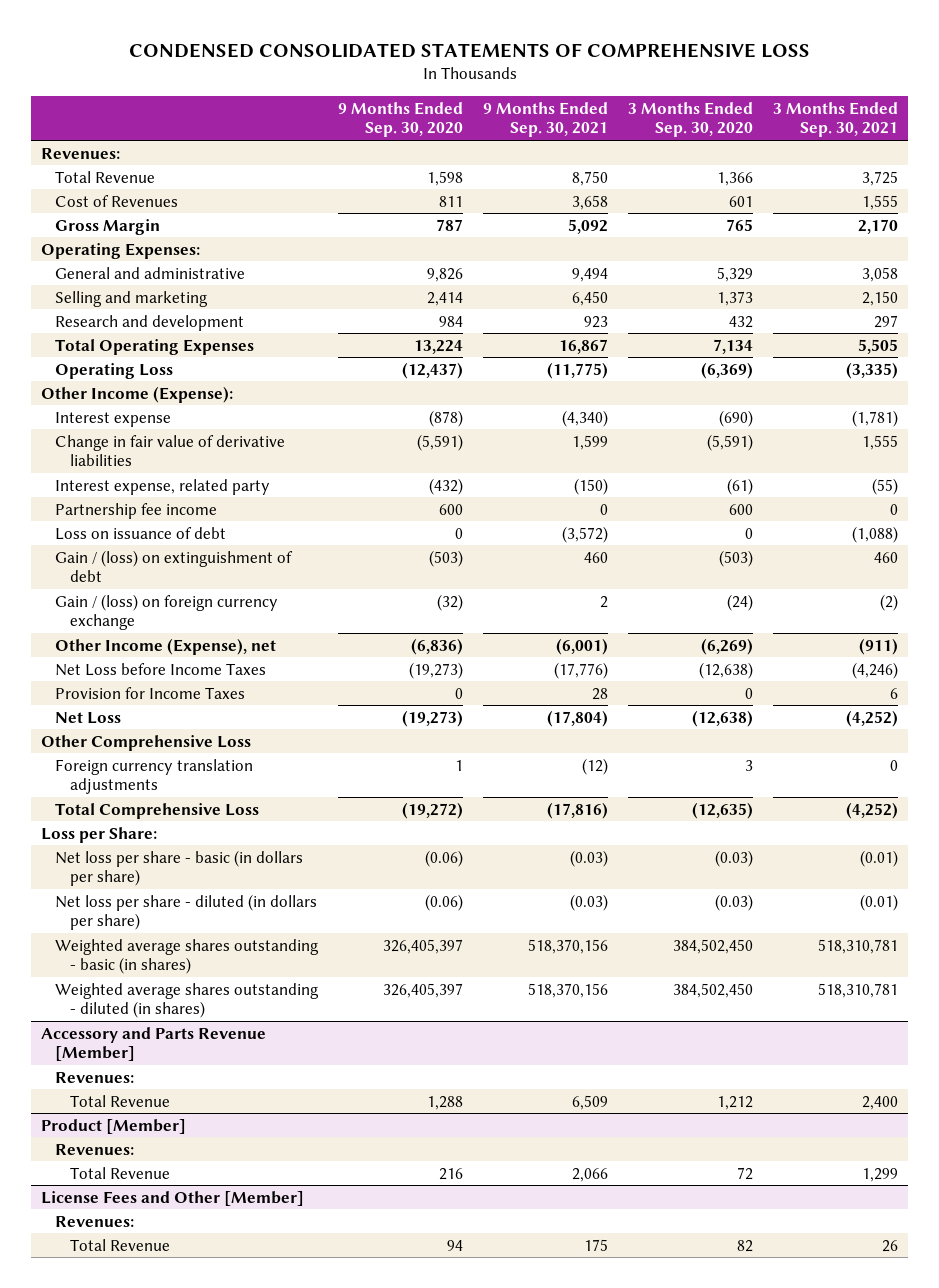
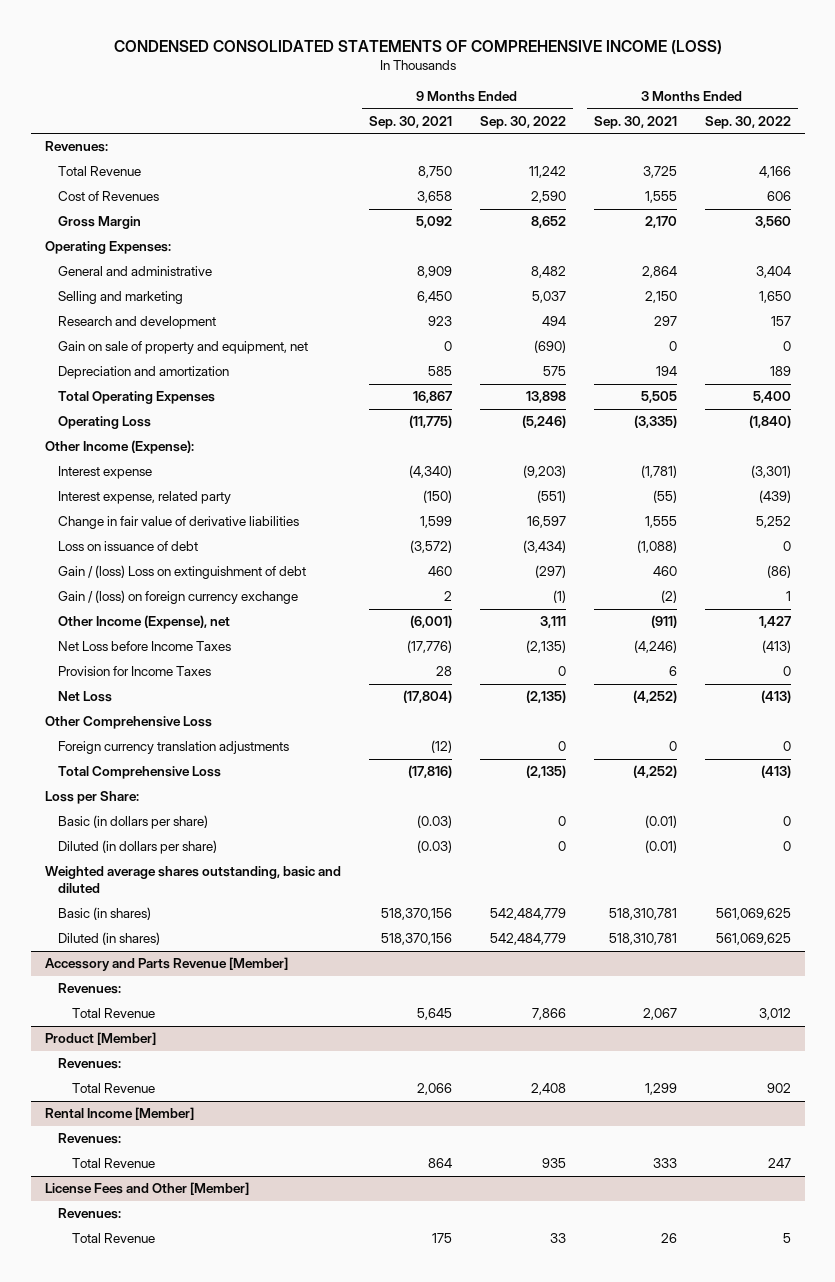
- CONDENSED CONSOLIDATED STATEMENTS OF COMPREHENSIVE LOSS
+ CONDENSED CONSOLIDATED STATEMENTS OF COMPREHENSIVE INCOME (LOSS)
- | 9 Months Ended Sep. 30, 2020 | 9 Months Ended Sep. 30, 2021 | 3 Months Ended Sep. 30, 2020 | 3 Months Ended Sep. 30, 2021
+ | 9 Months Ended Sep. 30, 2021 | 9 Months Ended Sep. 30, 2022 | 3 Months Ended Sep. 30, 2021 | 3 Months Ended Sep. 30, 2022
- General and administrative | 9,826 | 9,494 | 5,329 | 3,058
+ General and administrative | 8,909 | 8,482 | 2,864 | 3,404
+ Gain on sale of property and equipment, net | 0 | (690) | 0 | 0
+ Depreciation and amortization | 585 | 575 | 194 | 189
- Partnership fee income | 600 | 0 | 600 | 0
moved down: Change in fair value of derivative liabilities | 1,599 | 16,597 | 1,555 | 5,252
- Gain / (loss) on extinguishment of debt | (503) | 460 | (503) | 460
+ Gain / (loss) Loss on extinguishment of debt | 460 | (297) | 460 | (86)
- Net loss per share - basic (in dollars per share) | (0.06) | (0.03) | (0.03) | (0.01)
- Net loss per share - diluted (in dollars per share) | (0.06) | (0.03) | (0.03) | (0.01)
- Weighted average shares outstanding - basic (in shares) | 326,405,397 | 518,370,156 | 384,502,450 | 518,310,781
- Weighted average shares outstanding - diluted (in shares) | 326,405,397 | 518,370,156 | 384,502,450 | 518,310,781
+ Basic (in dollars per share) | (0.03) | 0 | (0.01) | 0
+ Diluted (in dollars per share) | (0.03) | 0 | (0.01) | 0
+ Weighted average shares outstanding, basic and diluted
+ Basic (in shares) | 518,370,156 | 542,484,779 | 518,310,781 | 561,069,625
+ Diluted (in shares) | 518,370,156 | 542,484,779 | 518,310,781 | 561,069,625
@ Accessory and Parts Revenue [Member]
- Total Revenue | 1,288 | 6,509 | 1,212 | 2,400
+ Total Revenue | 5,645 | 7,866 | 2,067 | 3,012
+ Rental Income [Member]
+ Revenues:
+ Total Revenue | 864 | 935 | 333 | 247

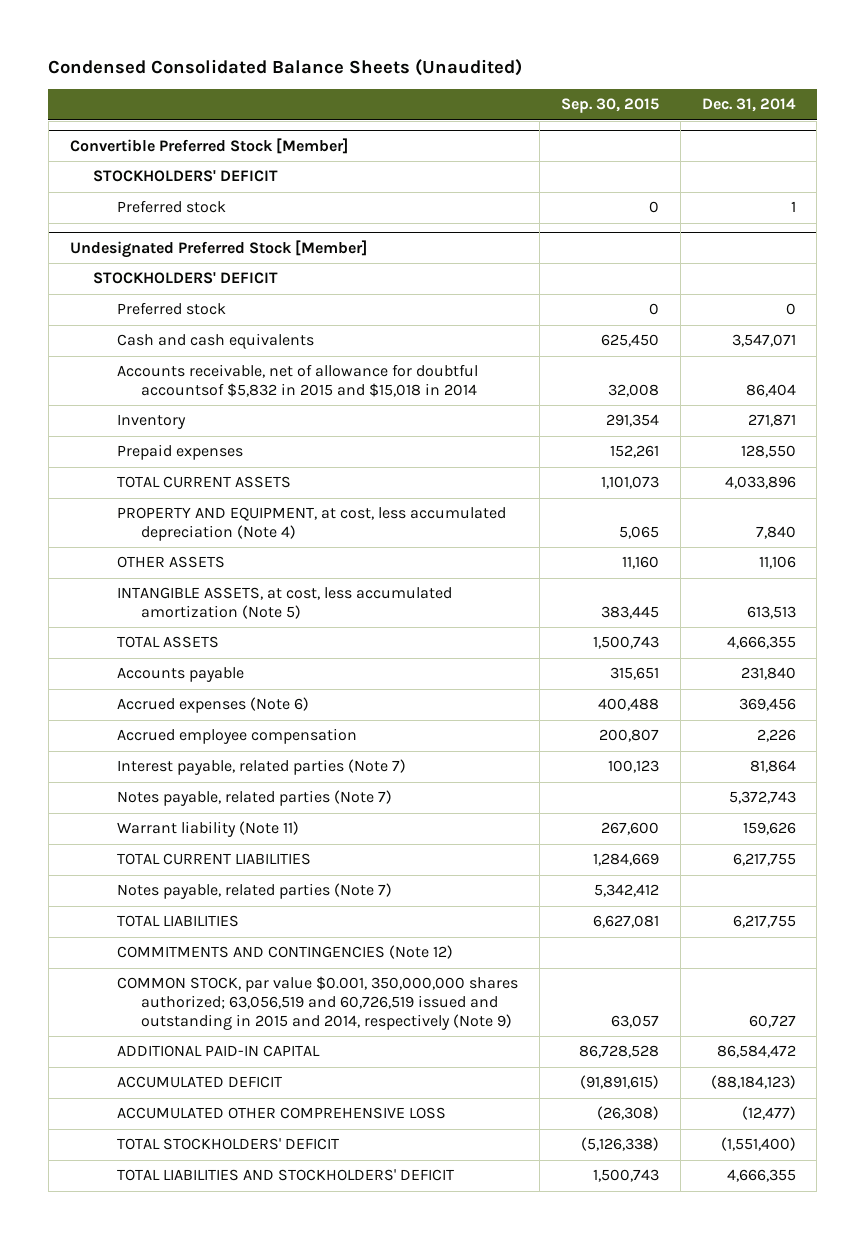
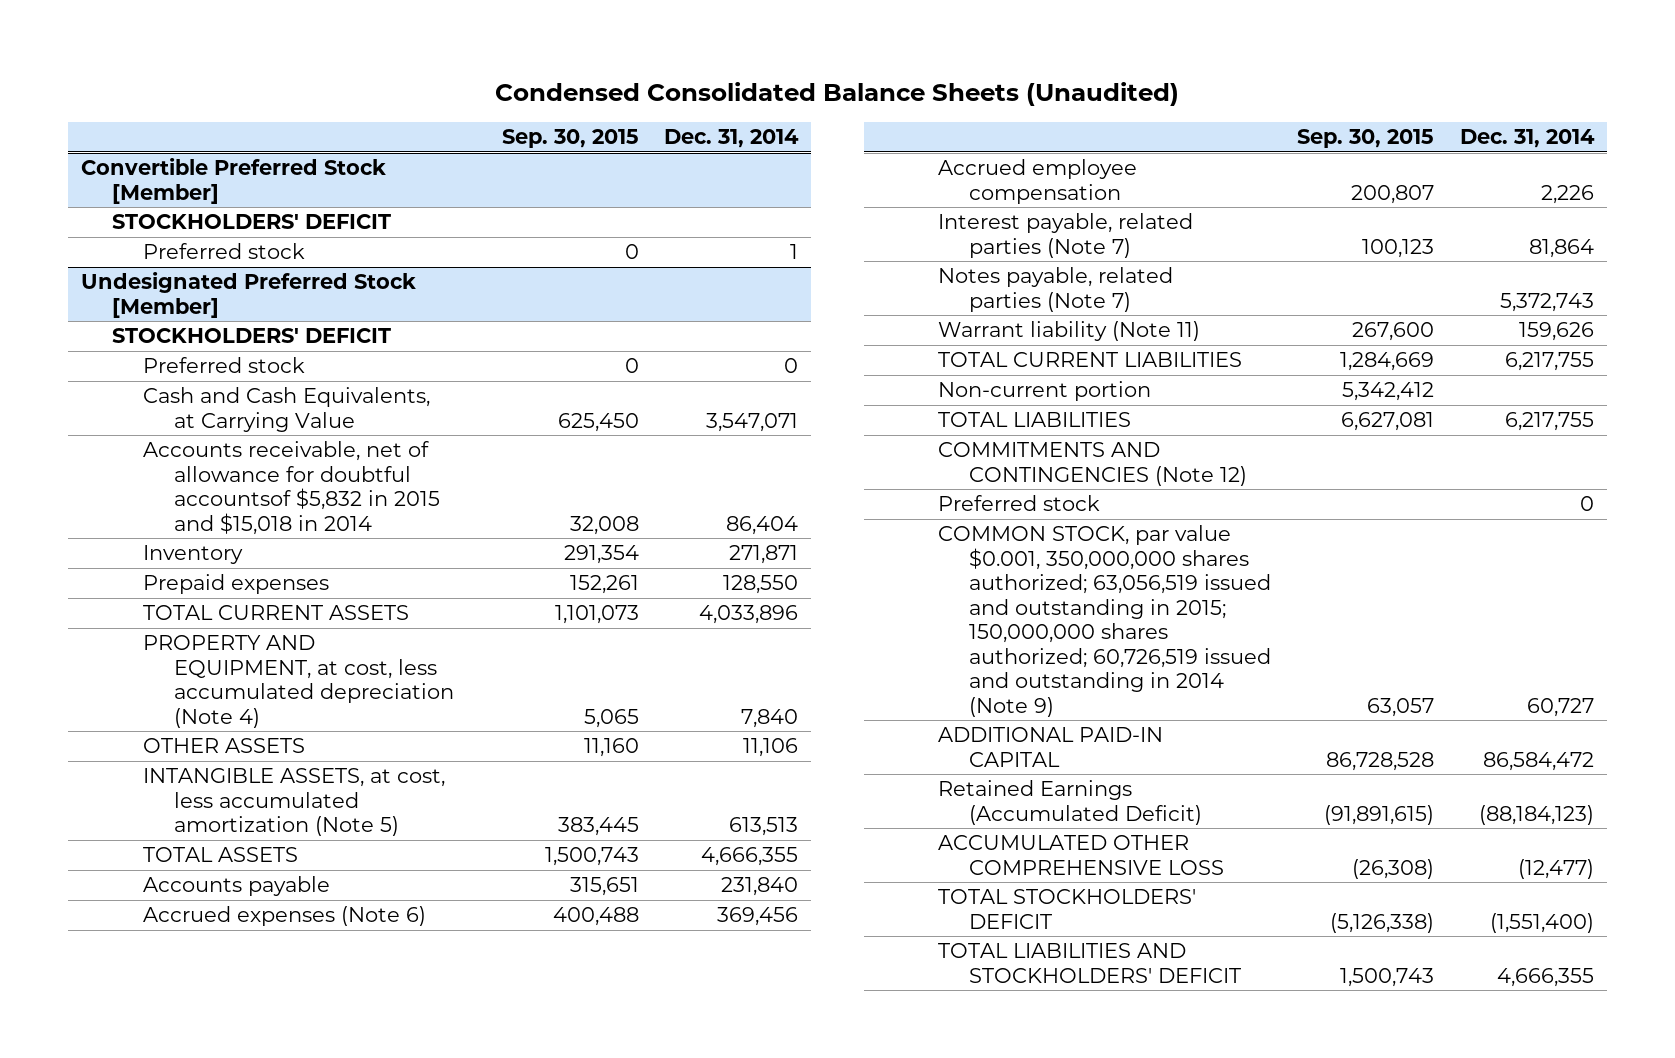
@ Undesignated Preferred Stock [Member]
- Cash and cash equivalents | 625,450 | 3,547,071
+ Cash and Cash Equivalents, at Carrying Value | 625,450 | 3,547,071
- Notes payable, related parties (Note 7) | 5,342,412 |
+ Non-current portion | 5,342,412 |
- COMMON STOCK, par value $0.001, 350,000,000 shares authorized; 63,056,519 and 60,726,519 issued and outstanding in 2015 and 2014, respectively (Note 9) | 63,057 | 60,727
+ Preferred stock | | 0
+ COMMON STOCK, par value $0.001, 350,000,000 shares authorized; 63,056,519 issued and outstanding in 2015; 150,000,000 shares authorized; 60,726,519 issued and outstanding in 2014 (Note 9) | 63,057 | 60,727
- ACCUMULATED DEFICIT | (91,891,615) | (88,184,123)
+ Retained Earnings (Accumulated Deficit) | (91,891,615) | (88,184,123)

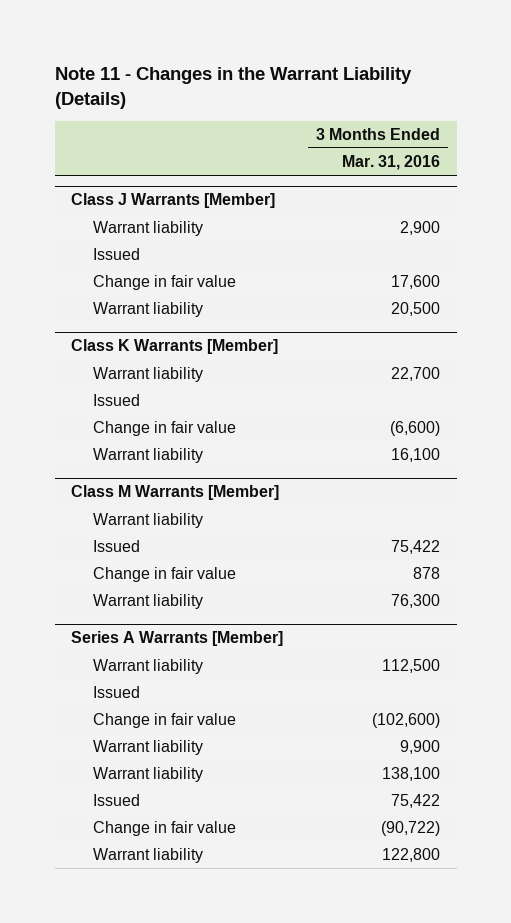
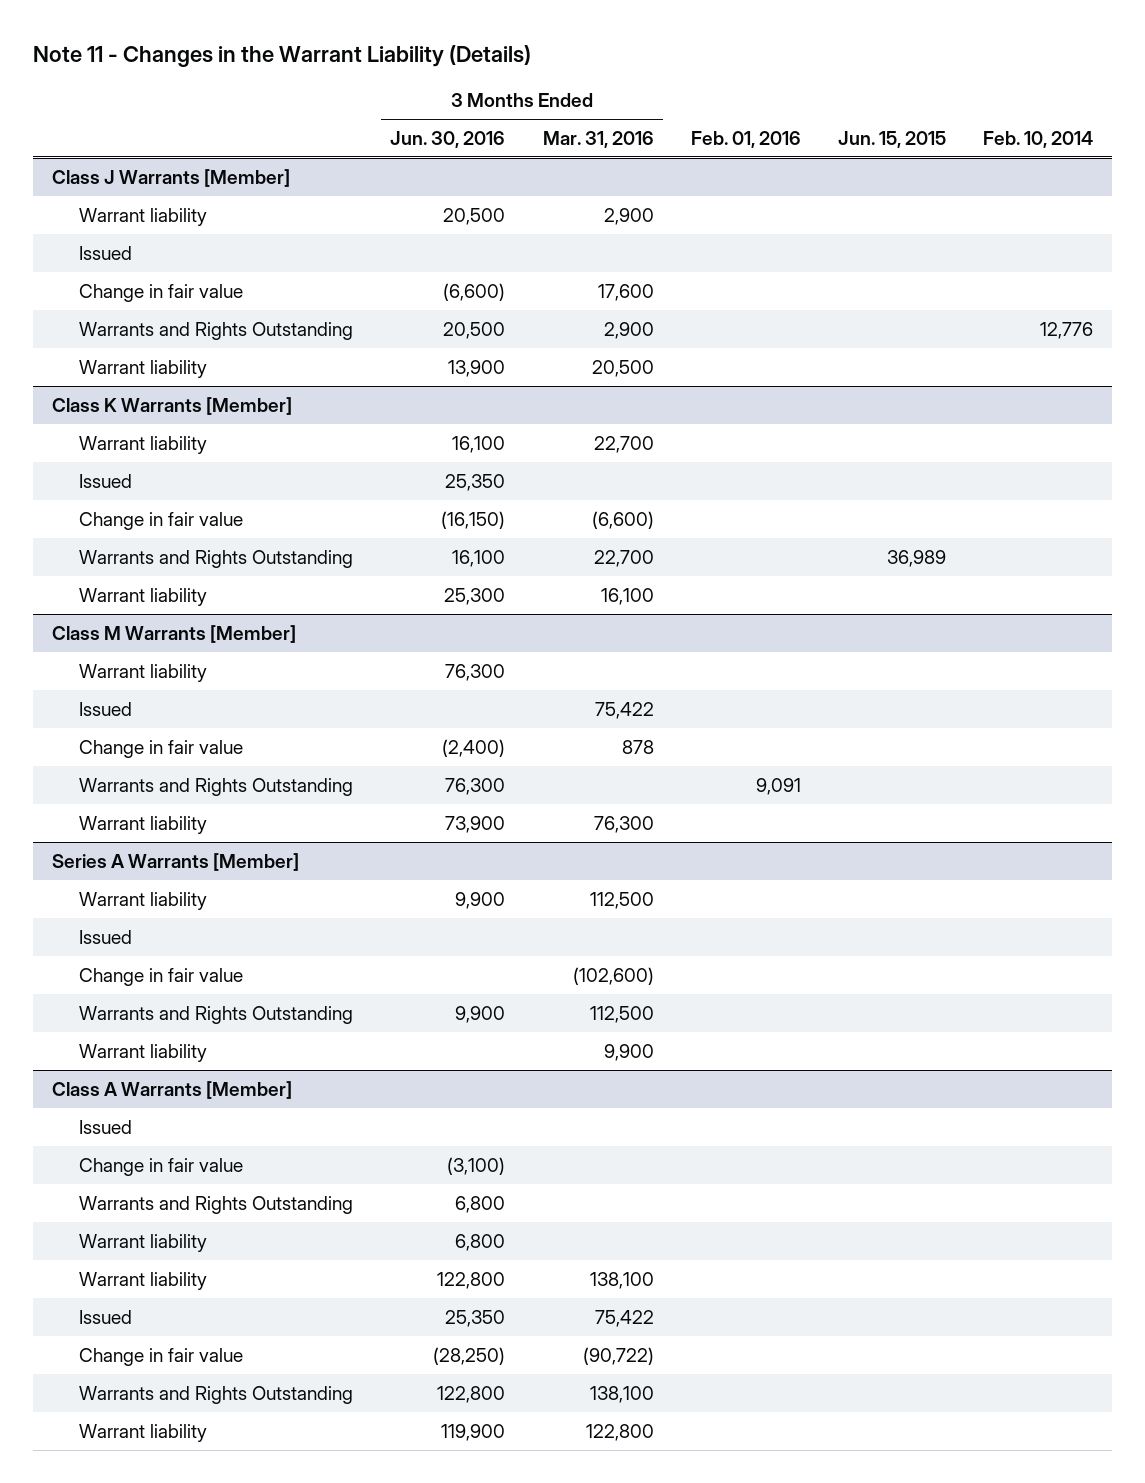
- | 3 Months Ended Mar. 31, 2016
+ | 3 Months Ended Jun. 30, 2016 | 3 Months Ended Mar. 31, 2016 | Feb. 01, 2016 | Jun. 15, 2015 | Feb. 10, 2014
@ Class J Warrants [Member]
+ Warrants and Rights Outstanding | 20,500 | 2,900 | | | 12,776
@ Class K Warrants [Member]
+ Warrants and Rights Outstanding | 16,100 | 22,700 | | 36,989 |
@ Class M Warrants [Member]
+ Warrants and Rights Outstanding | 76,300 | | 9,091 | |
@ Series A Warrants [Member]
+ Warrants and Rights Outstanding | 9,900 | 112,500 | | |
+ Class A Warrants [Member]
+ Issued
+ Change in fair value | (3,100) | | | |
+ Warrants and Rights Outstanding | 6,800 | | | |
+ Warrant liability | 6,800 | | | |
+ Warrants and Rights Outstanding | 122,800 | 138,100 | | |

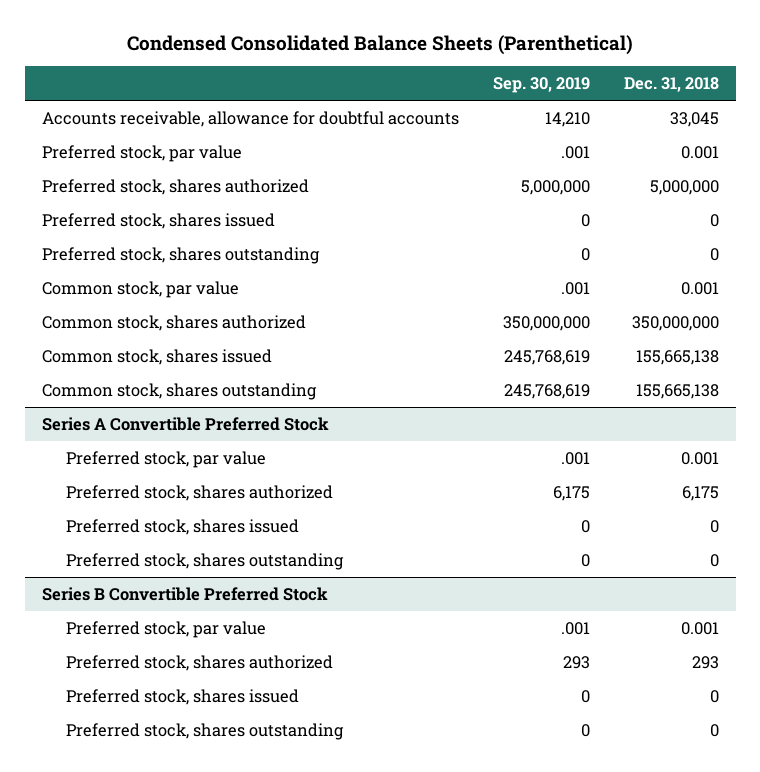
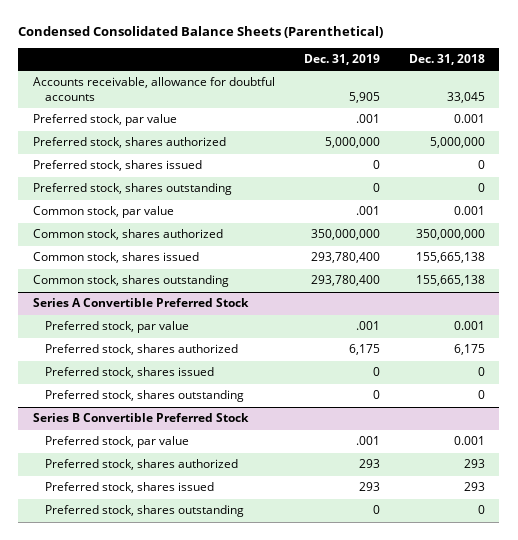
- | Sep. 30, 2019 | Dec. 31, 2018
+ | Dec. 31, 2019 | Dec. 31, 2018
@ Series B Convertible Preferred Stock
- Preferred stock, shares issued | 0 | 0
+ Preferred stock, shares issued | 293 | 293

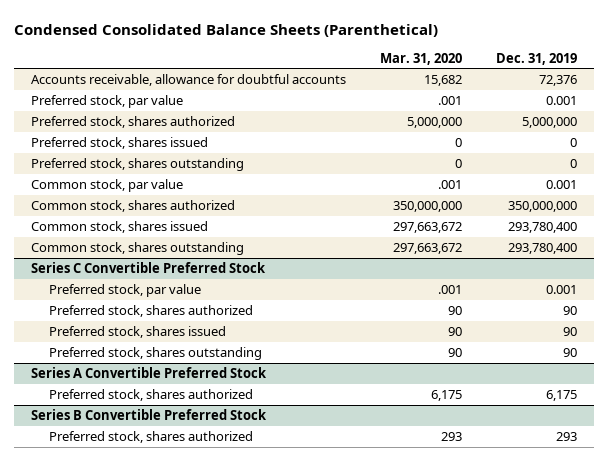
- | Dec. 31, 2019 | Dec. 31, 2018
+ | Mar. 31, 2020 | Dec. 31, 2019
- Accounts receivable, allowance for doubtful accounts | 5,905 | 33,045
- Preferred stock, par value | .001 | 0.001
+ Accounts receivable, allowance for doubtful accounts | 15,682 | 72,376
+ Preferred stock, par value | .001 | 0.001
- Common stock, par value | .001 | 0.001
+ Common stock, par value | .001 | 0.001
+ Series C Convertible Preferred Stock
+ Preferred stock, par value | .001 | 0.001
+ Preferred stock, shares authorized | 90 | 90
+ Preferred stock, shares issued | 90 | 90
+ Preferred stock, shares outstanding | 90 | 90
@ Series A Convertible Preferred Stock
- Preferred stock, par value | .001 | 0.001
- Preferred stock, shares issued | 0 | 0
- Preferred stock, shares outstanding | 0 | 0
@ Series B Convertible Preferred Stock
- Preferred stock, par value | .001 | 0.001
- Preferred stock, shares issued | 293 | 293
- Preferred stock, shares outstanding | 0 | 0

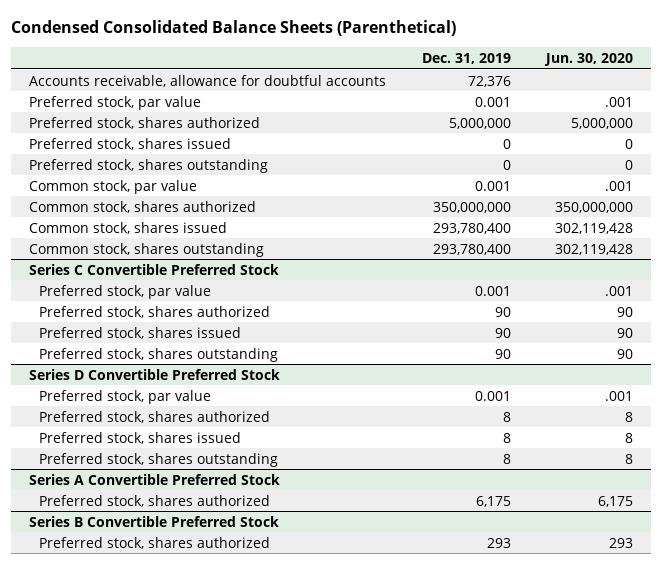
- | Mar. 31, 2020 | Dec. 31, 2019
+ | Dec. 31, 2019 | Jun. 30, 2020
+ Series D Convertible Preferred Stock
+ Preferred stock, par value | 0.001 | .001
+ Preferred stock, shares authorized | 8 | 8
+ Preferred stock, shares issued | 8 | 8
+ Preferred stock, shares outstanding | 8 | 8

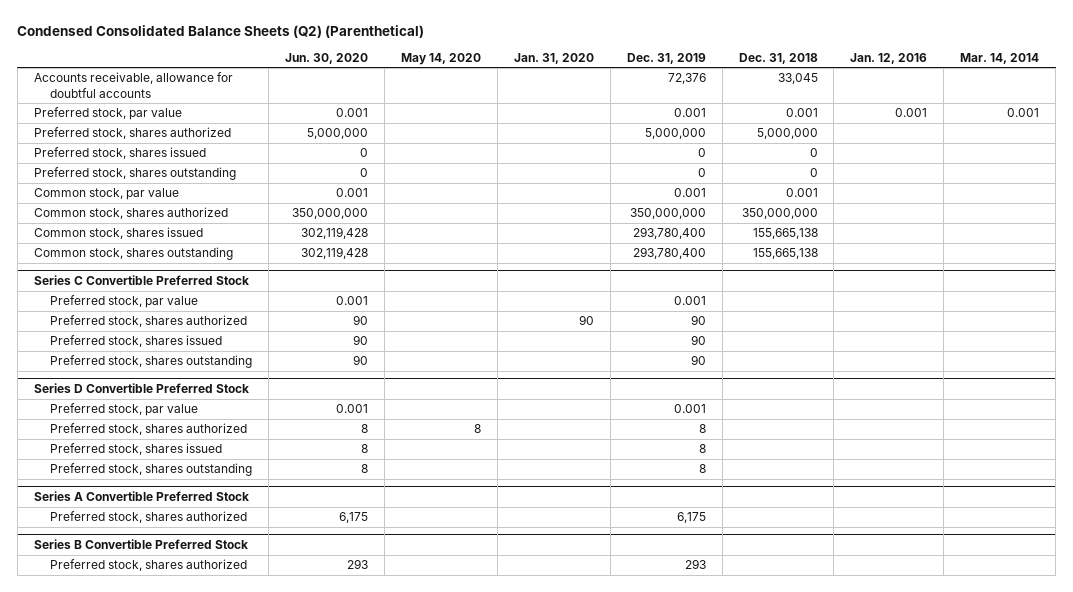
- Condensed Consolidated Balance Sheets (Parenthetical)
+ Condensed Consolidated Balance Sheets (Q2) (Parenthetical)
- | Dec. 31, 2019 | Jun. 30, 2020
+ | Jun. 30, 2020 | May 14, 2020 | Jan. 31, 2020 | Dec. 31, 2019 | Dec. 31, 2018 | Jan. 12, 2016 | Mar. 14, 2014
- Preferred stock, par value | 0.001 | .001
+ Preferred stock, par value | 0.001 | | | 0.001 | 0.001 | 0.001 | 0.001
- Common stock, par value | 0.001 | .001
+ Common stock, par value | 0.001 | | | 0.001 | 0.001 | |
@ Series C Convertible Preferred Stock
- Preferred stock, par value | 0.001 | .001
+ Preferred stock, par value | 0.001 | | | 0.001 | | |
@ Series D Convertible Preferred Stock
- Preferred stock, par value | 0.001 | .001
+ Preferred stock, par value | 0.001 | | | 0.001 | | |

